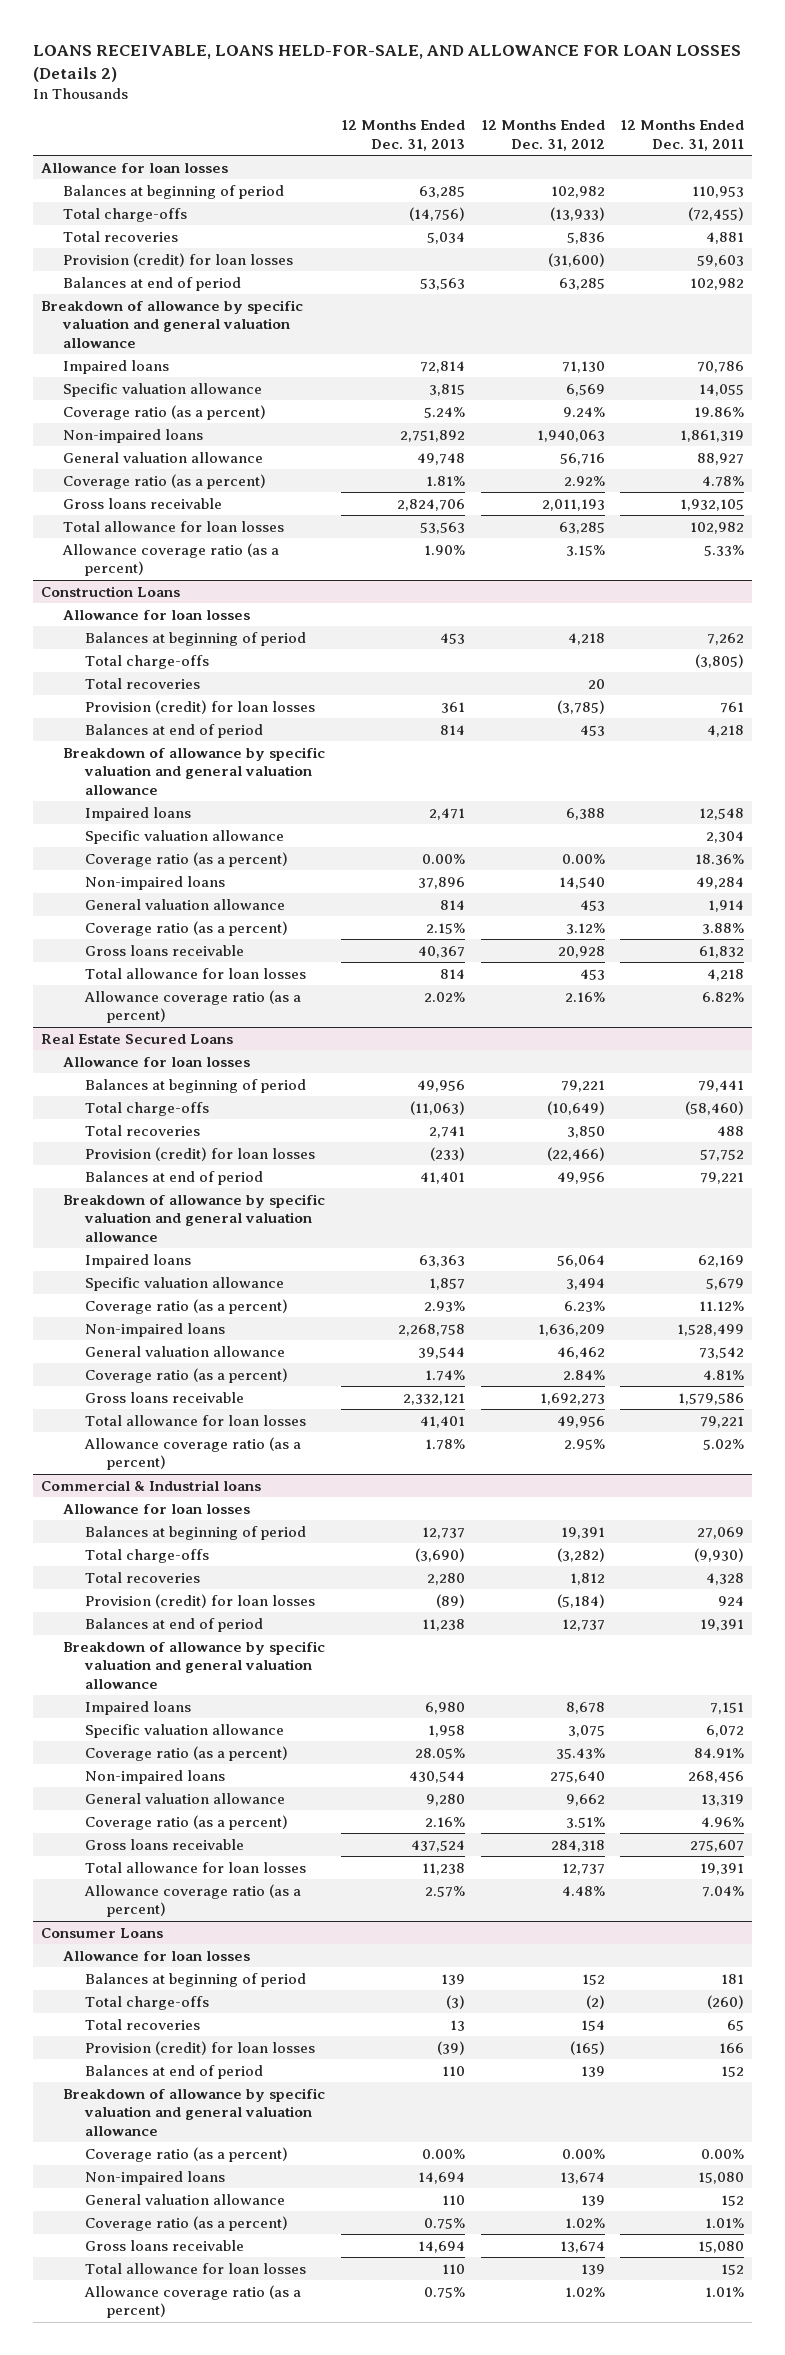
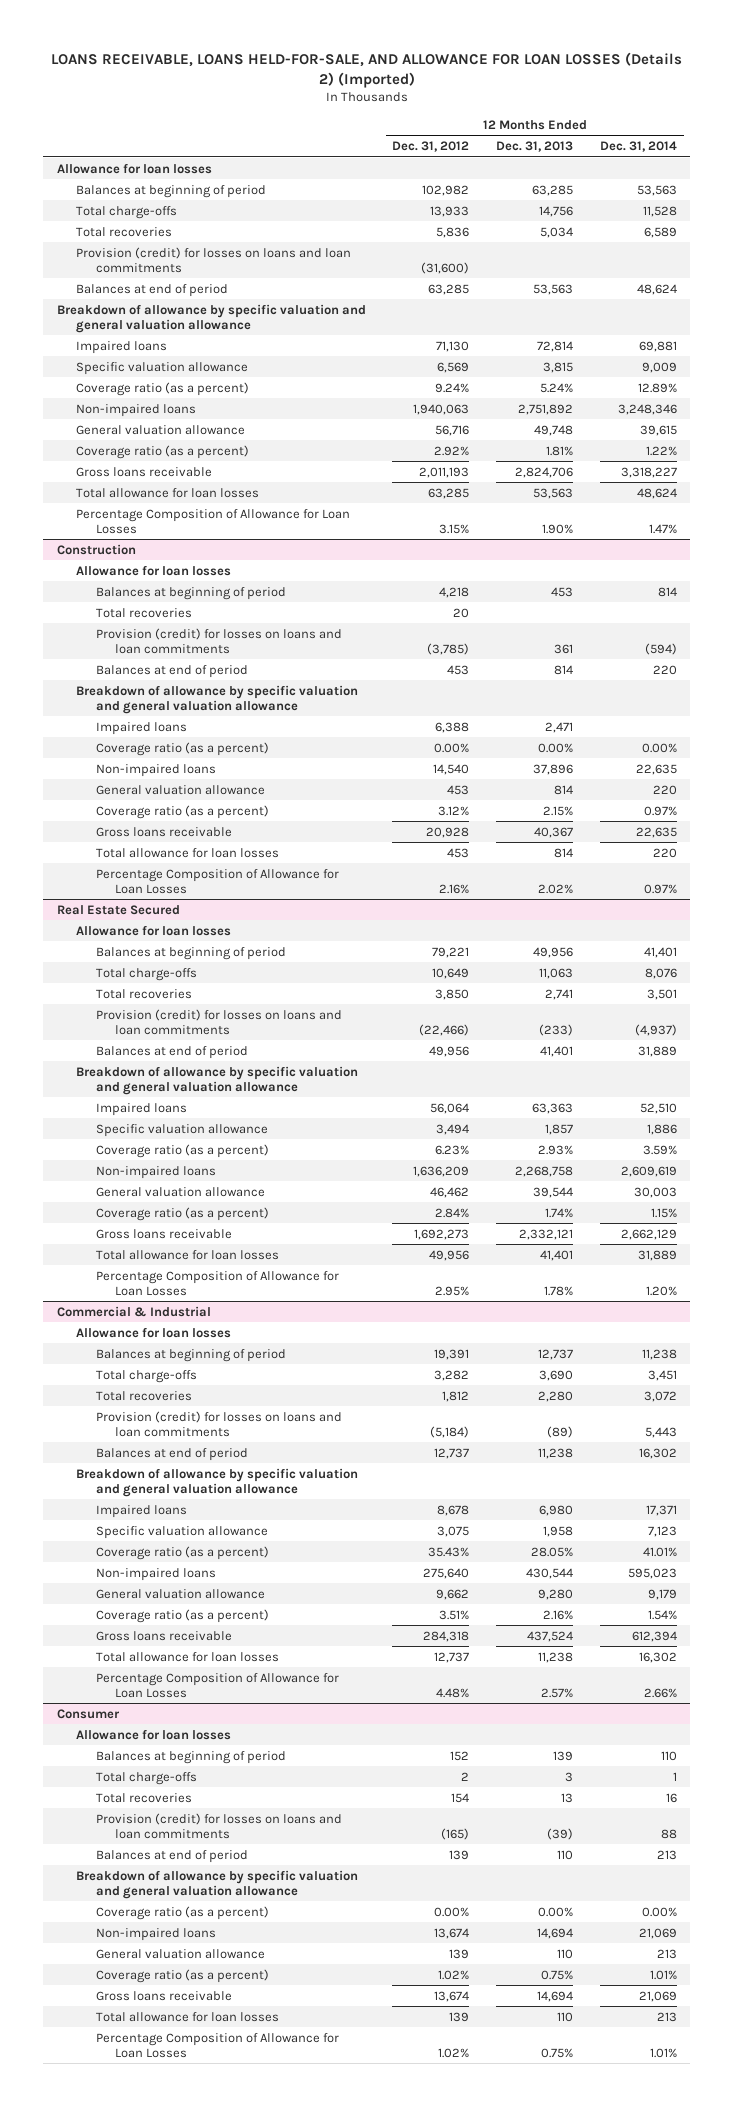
- LOANS RECEIVABLE, LOANS HELD-FOR-SALE, AND ALLOWANCE FOR LOAN LOSSES (Details 2)
+ LOANS RECEIVABLE, LOANS HELD-FOR-SALE, AND ALLOWANCE FOR LOAN LOSSES (Details 2) (Imported)
- | 12 Months Ended Dec. 31, 2013 | 12 Months Ended Dec. 31, 2012 | 12 Months Ended Dec. 31, 2011
+ | 12 Months Ended Dec. 31, 2012 | 12 Months Ended Dec. 31, 2013 | 12 Months Ended Dec. 31, 2014
- Total charge-offs | (14,756) | (13,933) | (72,455)
+ Total charge-offs | 13,933 | 14,756 | 11,528
- Provision (credit) for loan losses | | (31,600) | 59,603
+ Provision (credit) for losses on loans and loan commitments | (31,600) | |
- Allowance coverage ratio (as a percent) | 1.90% | 3.15% | 5.33%
- Construction Loans
+ Percentage Composition of Allowance for Loan Losses | 3.15% | 1.90% | 1.47%
+ Construction
- Total charge-offs | | | (3,805)
- Provision (credit) for loan losses | 361 | (3,785) | 761
+ Provision (credit) for losses on loans and loan commitments | (3,785) | 361 | (594)
- Specific valuation allowance | | | 2,304
- Allowance coverage ratio (as a percent) | 2.02% | 2.16% | 6.82%
- Real Estate Secured Loans
+ Percentage Composition of Allowance for Loan Losses | 2.16% | 2.02% | 0.97%
+ Real Estate Secured
- Total charge-offs | (11,063) | (10,649) | (58,460)
+ Total charge-offs | 10,649 | 11,063 | 8,076
- Provision (credit) for loan losses | (233) | (22,466) | 57,752
+ Provision (credit) for losses on loans and loan commitments | (22,466) | (233) | (4,937)
- Allowance coverage ratio (as a percent) | 1.78% | 2.95% | 5.02%
- Commercial & Industrial loans
+ Percentage Composition of Allowance for Loan Losses | 2.95% | 1.78% | 1.20%
+ Commercial & Industrial
- Total charge-offs | (3,690) | (3,282) | (9,930)
+ Total charge-offs | 3,282 | 3,690 | 3,451
- Provision (credit) for loan losses | (89) | (5,184) | 924
+ Provision (credit) for losses on loans and loan commitments | (5,184) | (89) | 5,443
- Allowance coverage ratio (as a percent) | 2.57% | 4.48% | 7.04%
- Consumer Loans
+ Percentage Composition of Allowance for Loan Losses | 4.48% | 2.57% | 2.66%
+ Consumer
- Total charge-offs | (3) | (2) | (260)
+ Total charge-offs | 2 | 3 | 1
- Provision (credit) for loan losses | (39) | (165) | 166
+ Provision (credit) for losses on loans and loan commitments | (165) | (39) | 88
- Allowance coverage ratio (as a percent) | 0.75% | 1.02% | 1.01%
+ Percentage Composition of Allowance for Loan Losses | 1.02% | 0.75% | 1.01%

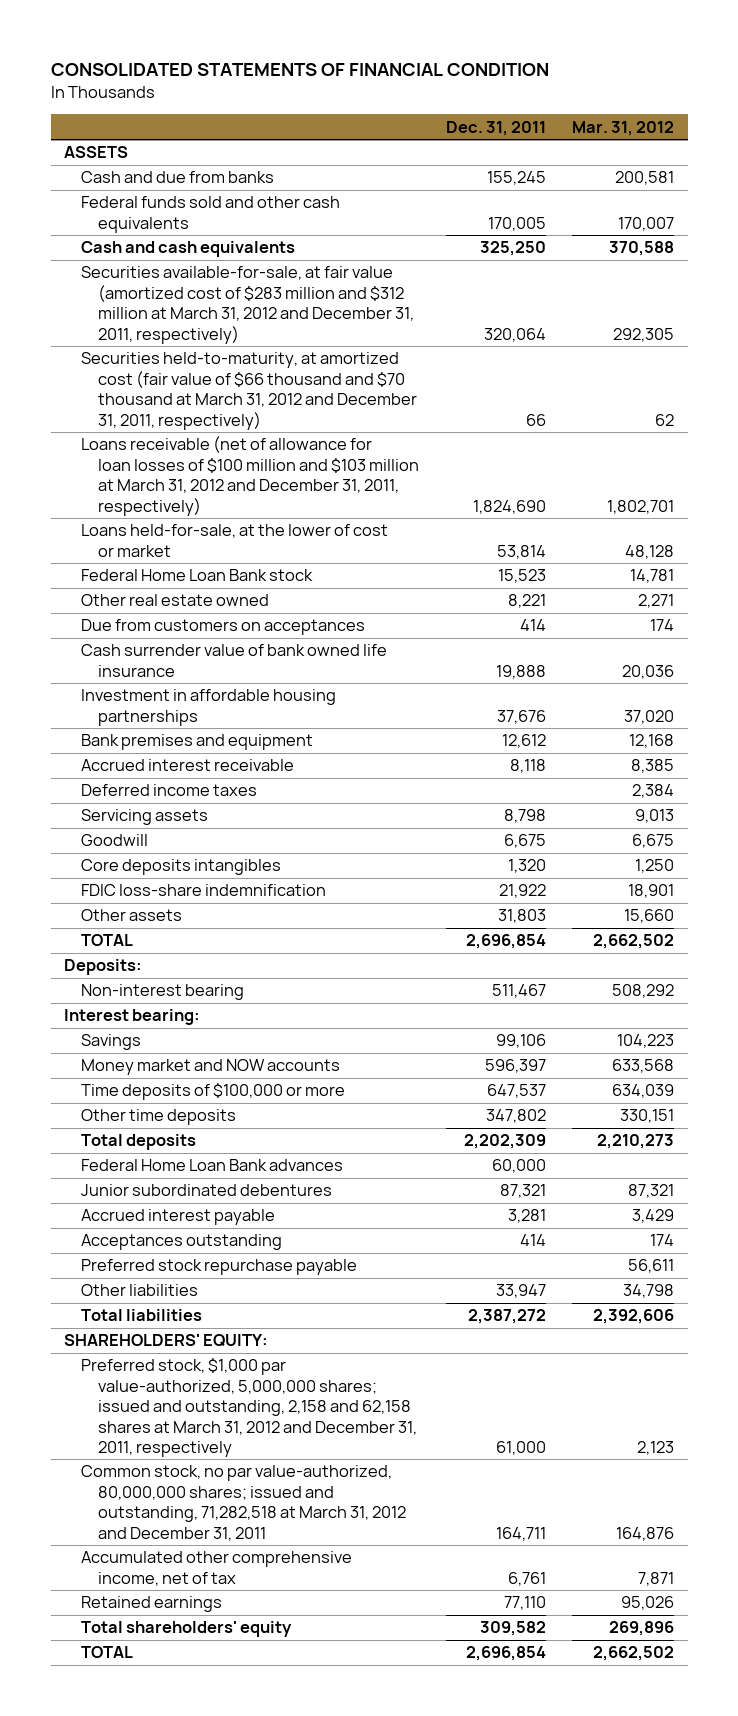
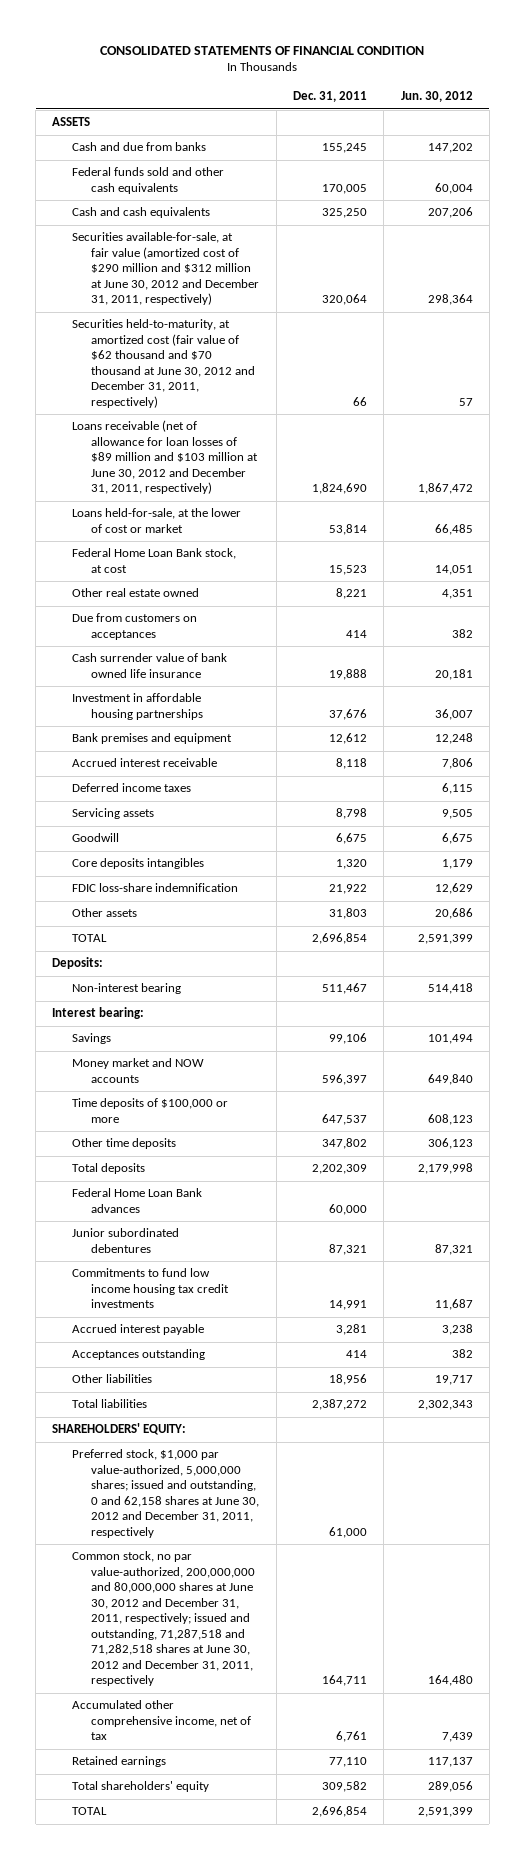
- | Dec. 31, 2011 | Mar. 31, 2012
+ | Dec. 31, 2011 | Jun. 30, 2012
- Securities available-for-sale, at fair value (amortized cost of $283 million and $312 million at March 31, 2012 and December 31, 2011, respectively) | 320,064 | 292,305
- Securities held-to-maturity, at amortized cost (fair value of $66 thousand and $70 thousand at March 31, 2012 and December 31, 2011, respectively) | 66 | 62
- Loans receivable (net of allowance for loan losses of $100 million and $103 million at March 31, 2012 and December 31, 2011, respectively) | 1,824,690 | 1,802,701
+ Securities available-for-sale, at fair value (amortized cost of $290 million and $312 million at June 30, 2012 and December 31, 2011, respectively) | 320,064 | 298,364
+ Securities held-to-maturity, at amortized cost (fair value of $62 thousand and $70 thousand at June 30, 2012 and December 31, 2011, respectively) | 66 | 57
+ Loans receivable (net of allowance for loan losses of $89 million and $103 million at June 30, 2012 and December 31, 2011, respectively) | 1,824,690 | 1,867,472
- Federal Home Loan Bank stock | 15,523 | 14,781
+ Federal Home Loan Bank stock, at cost | 15,523 | 14,051
+ Commitments to fund low income housing tax credit investments | 14,991 | 11,687
- Preferred stock repurchase payable | | 56,611
- Other liabilities | 33,947 | 34,798
+ Other liabilities | 18,956 | 19,717
- Preferred stock, $1,000 par value-authorized, 5,000,000 shares; issued and outstanding, 2,158 and 62,158 shares at March 31, 2012 and December 31, 2011, respectively | 61,000 | 2,123
- Common stock, no par value-authorized, 80,000,000 shares; issued and outstanding, 71,282,518 at March 31, 2012 and December 31, 2011 | 164,711 | 164,876
+ Preferred stock, $1,000 par value-authorized, 5,000,000 shares; issued and outstanding, 0 and 62,158 shares at June 30, 2012 and December 31, 2011, respectively | 61,000 |
+ Common stock, no par value-authorized, 200,000,000 and 80,000,000 shares at June 30, 2012 and December 31, 2011, respectively; issued and outstanding, 71,287,518 and 71,282,518 shares at June 30, 2012 and December 31, 2011, respectively | 164,711 | 164,480

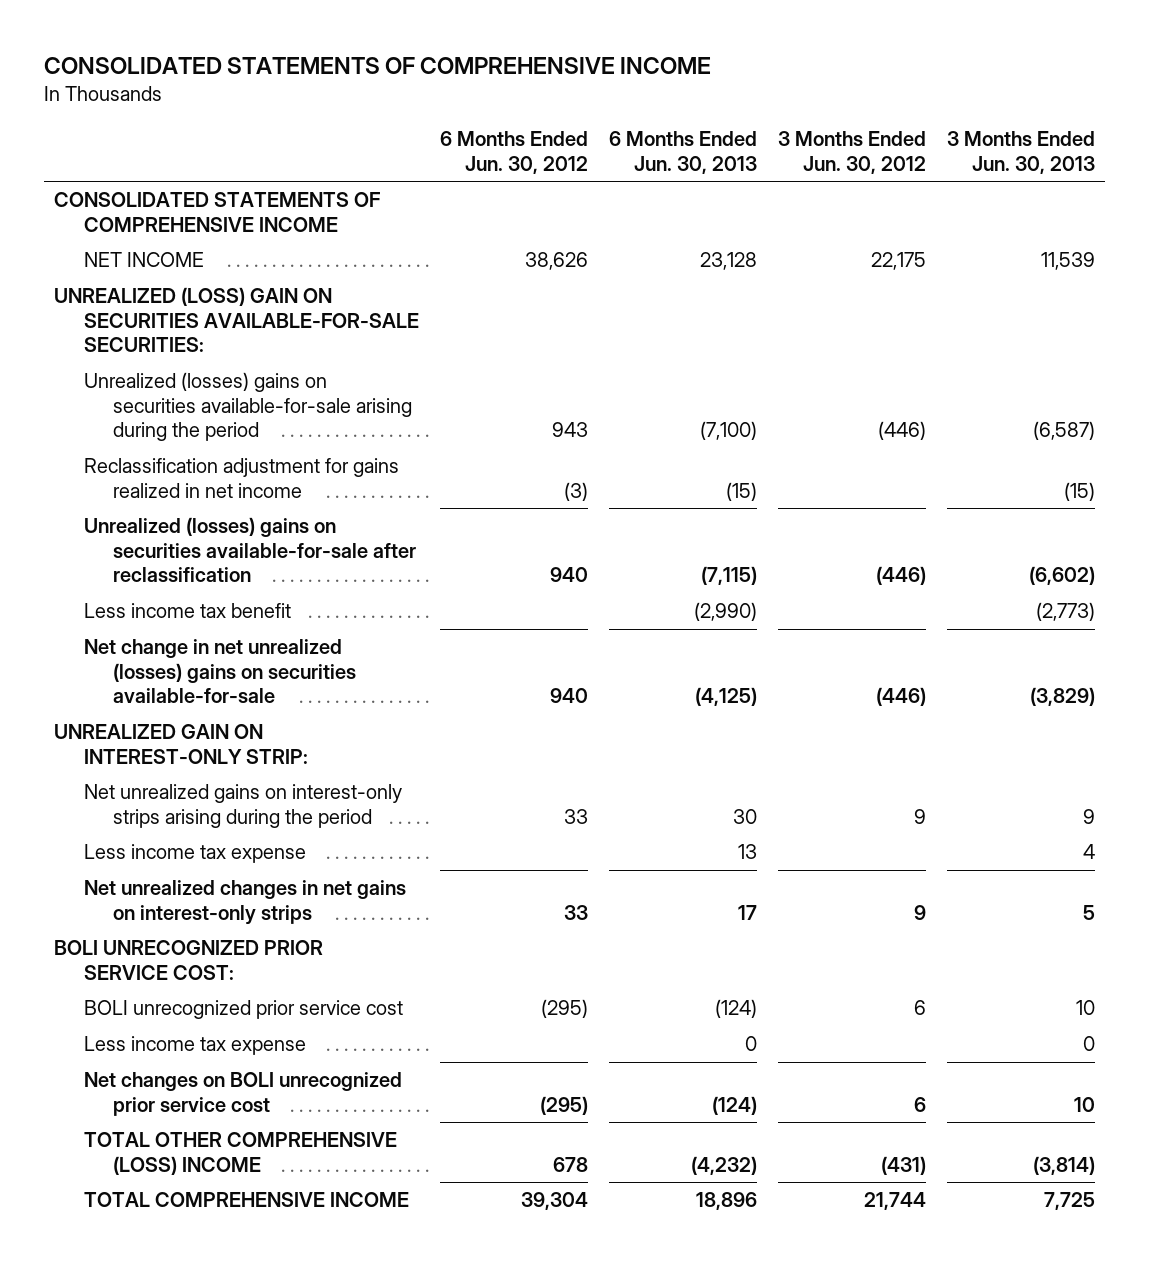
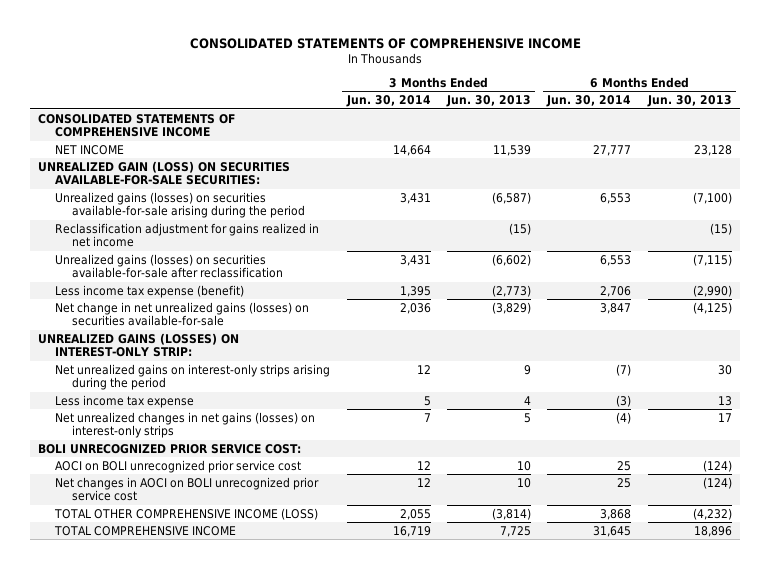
- | 6 Months Ended Jun. 30, 2012 | 6 Months Ended Jun. 30, 2013 | 3 Months Ended Jun. 30, 2012 | 3 Months Ended Jun. 30, 2013
+ | 3 Months Ended Jun. 30, 2014 | 3 Months Ended Jun. 30, 2013 | 6 Months Ended Jun. 30, 2014 | 6 Months Ended Jun. 30, 2013
- UNREALIZED (LOSS) GAIN ON SECURITIES AVAILABLE-FOR-SALE SECURITIES:
- Unrealized (losses) gains on securities available-for-sale arising during the period | 943 | (7,100) | (446) | (6,587)
+ UNREALIZED GAIN (LOSS) ON SECURITIES AVAILABLE-FOR-SALE SECURITIES:
+ Unrealized gains (losses) on securities available-for-sale arising during the period | 3,431 | (6,587) | 6,553 | (7,100)
- Unrealized (losses) gains on securities available-for-sale after reclassification | 940 | (7,115) | (446) | (6,602)
- Less income tax benefit | | (2,990) | | (2,773)
- Net change in net unrealized (losses) gains on securities available-for-sale | 940 | (4,125) | (446) | (3,829)
- UNREALIZED GAIN ON INTEREST-ONLY STRIP:
+ Unrealized gains (losses) on securities available-for-sale after reclassification | 3,431 | (6,602) | 6,553 | (7,115)
+ Less income tax expense (benefit) | 1,395 | (2,773) | 2,706 | (2,990)
+ Net change in net unrealized gains (losses) on securities available-for-sale | 2,036 | (3,829) | 3,847 | (4,125)
+ UNREALIZED GAINS (LOSSES) ON INTEREST-ONLY STRIP:
- Net unrealized changes in net gains on interest-only strips | 33 | 17 | 9 | 5
+ Net unrealized changes in net gains (losses) on interest-only strips | 7 | 5 | (4) | 17
- BOLI unrecognized prior service cost | (295) | (124) | 6 | 10
- Less income tax expense | | 0 | | 0
- Net changes on BOLI unrecognized prior service cost | (295) | (124) | 6 | 10
- TOTAL OTHER COMPREHENSIVE (LOSS) INCOME | 678 | (4,232) | (431) | (3,814)
+ AOCI on BOLI unrecognized prior service cost | 12 | 10 | 25 | (124)
+ Net changes in AOCI on BOLI unrecognized prior service cost | 12 | 10 | 25 | (124)
+ TOTAL OTHER COMPREHENSIVE INCOME (LOSS) | 2,055 | (3,814) | 3,868 | (4,232)

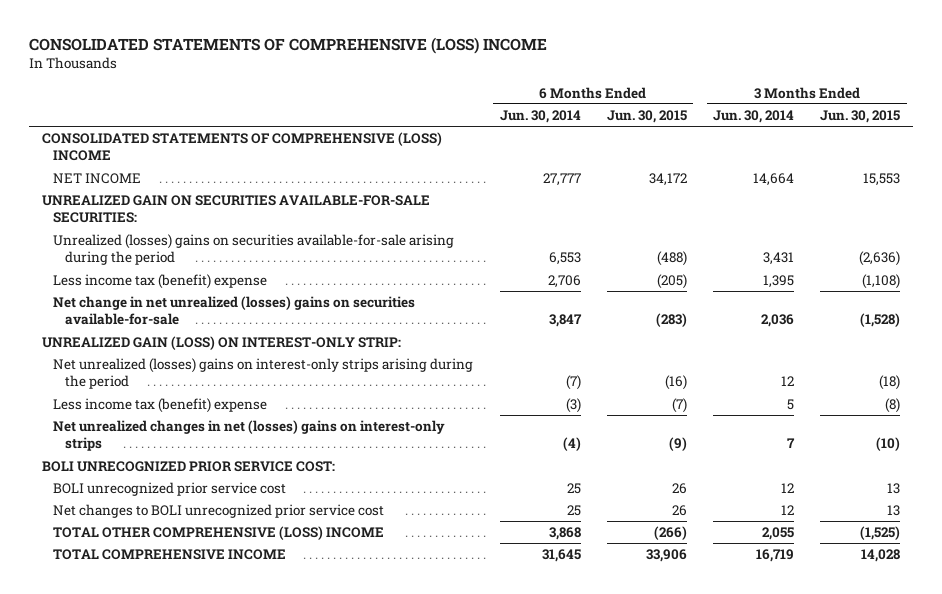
- CONSOLIDATED STATEMENTS OF COMPREHENSIVE INCOME
+ CONSOLIDATED STATEMENTS OF COMPREHENSIVE (LOSS) INCOME
- | 3 Months Ended Jun. 30, 2014 | 3 Months Ended Jun. 30, 2013 | 6 Months Ended Jun. 30, 2014 | 6 Months Ended Jun. 30, 2013
+ | 6 Months Ended Jun. 30, 2014 | 6 Months Ended Jun. 30, 2015 | 3 Months Ended Jun. 30, 2014 | 3 Months Ended Jun. 30, 2015
- CONSOLIDATED STATEMENTS OF COMPREHENSIVE INCOME
+ CONSOLIDATED STATEMENTS OF COMPREHENSIVE (LOSS) INCOME
- UNREALIZED GAIN (LOSS) ON SECURITIES AVAILABLE-FOR-SALE SECURITIES:
- Unrealized gains (losses) on securities available-for-sale arising during the period | 3,431 | (6,587) | 6,553 | (7,100)
- Reclassification adjustment for gains realized in net income | | (15) | | (15)
- Unrealized gains (losses) on securities available-for-sale after reclassification | 3,431 | (6,602) | 6,553 | (7,115)
- Less income tax expense (benefit) | 1,395 | (2,773) | 2,706 | (2,990)
- Net change in net unrealized gains (losses) on securities available-for-sale | 2,036 | (3,829) | 3,847 | (4,125)
- UNREALIZED GAINS (LOSSES) ON INTEREST-ONLY STRIP:
- Net unrealized gains on interest-only strips arising during the period | 12 | 9 | (7) | 30
- Less income tax expense | 5 | 4 | (3) | 13
- Net unrealized changes in net gains (losses) on interest-only strips | 7 | 5 | (4) | 17
+ UNREALIZED GAIN ON SECURITIES AVAILABLE-FOR-SALE SECURITIES:
+ Unrealized (losses) gains on securities available-for-sale arising during the period | 6,553 | (488) | 3,431 | (2,636)
+ Less income tax (benefit) expense | 2,706 | (205) | 1,395 | (1,108)
+ Net change in net unrealized (losses) gains on securities available-for-sale | 3,847 | (283) | 2,036 | (1,528)
+ UNREALIZED GAIN (LOSS) ON INTEREST-ONLY STRIP:
+ Net unrealized (losses) gains on interest-only strips arising during the period | (7) | (16) | 12 | (18)
+ Less income tax (benefit) expense | (3) | (7) | 5 | (8)
+ Net unrealized changes in net (losses) gains on interest-only strips | (4) | (9) | 7 | (10)
- AOCI on BOLI unrecognized prior service cost | 12 | 10 | 25 | (124)
- Net changes in AOCI on BOLI unrecognized prior service cost | 12 | 10 | 25 | (124)
- TOTAL OTHER COMPREHENSIVE INCOME (LOSS) | 2,055 | (3,814) | 3,868 | (4,232)
+ BOLI unrecognized prior service cost | 25 | 26 | 12 | 13
+ Net changes to BOLI unrecognized prior service cost | 25 | 26 | 12 | 13
+ TOTAL OTHER COMPREHENSIVE (LOSS) INCOME | 3,868 | (266) | 2,055 | (1,525)

